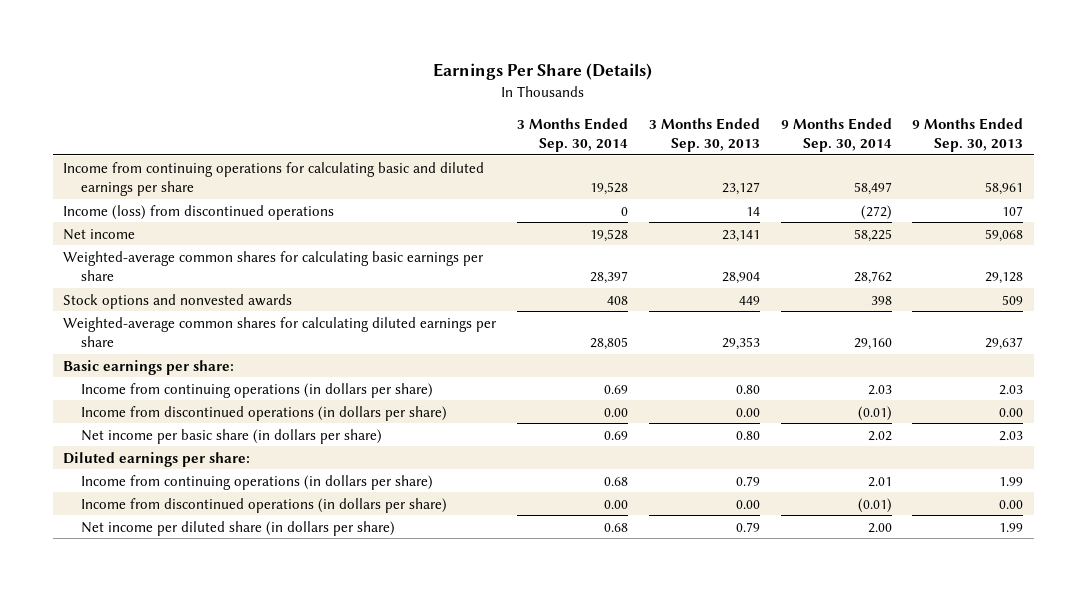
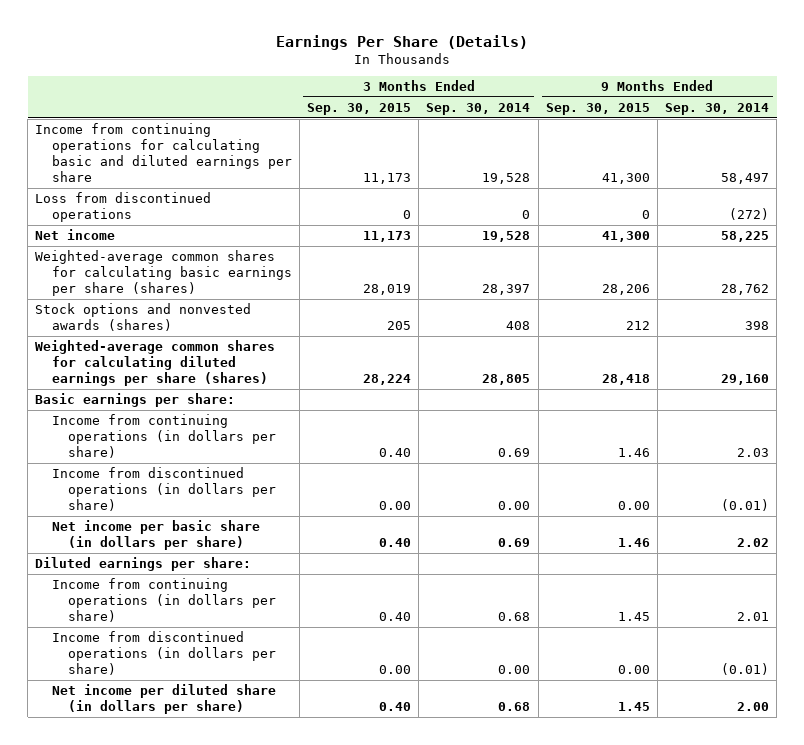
- | 3 Months Ended Sep. 30, 2014 | 3 Months Ended Sep. 30, 2013 | 9 Months Ended Sep. 30, 2014 | 9 Months Ended Sep. 30, 2013
+ | 3 Months Ended Sep. 30, 2015 | 3 Months Ended Sep. 30, 2014 | 9 Months Ended Sep. 30, 2015 | 9 Months Ended Sep. 30, 2014
- Income (loss) from discontinued operations | 0 | 14 | (272) | 107
+ Loss from discontinued operations | 0 | 0 | 0 | (272)
- Weighted-average common shares for calculating basic earnings per share | 28,397 | 28,904 | 28,762 | 29,128
- Stock options and nonvested awards | 408 | 449 | 398 | 509
- Weighted-average common shares for calculating diluted earnings per share | 28,805 | 29,353 | 29,160 | 29,637
+ Weighted-average common shares for calculating basic earnings per share (shares) | 28,019 | 28,397 | 28,206 | 28,762
+ Stock options and nonvested awards (shares) | 205 | 408 | 212 | 398
+ Weighted-average common shares for calculating diluted earnings per share (shares) | 28,224 | 28,805 | 28,418 | 29,160

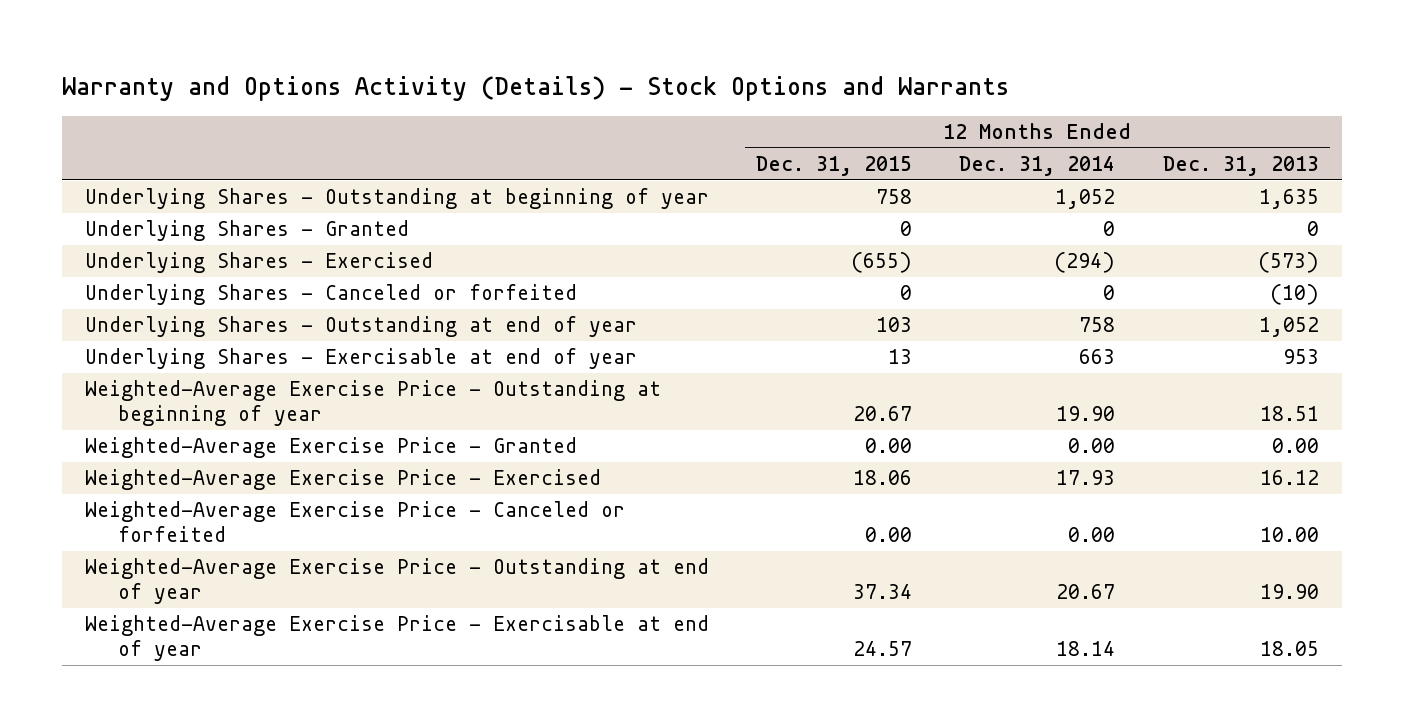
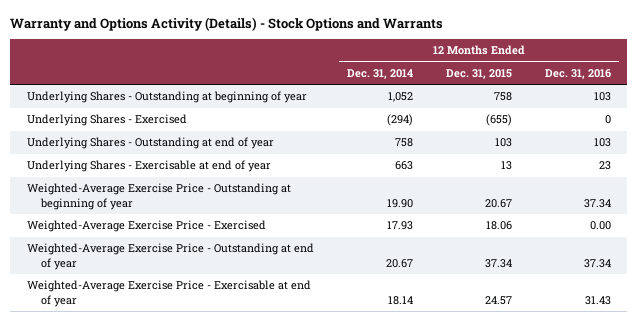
- | 12 Months Ended Dec. 31, 2015 | 12 Months Ended Dec. 31, 2014 | 12 Months Ended Dec. 31, 2013
+ | 12 Months Ended Dec. 31, 2014 | 12 Months Ended Dec. 31, 2015 | 12 Months Ended Dec. 31, 2016
- Underlying Shares - Granted | 0 | 0 | 0
- Underlying Shares - Canceled or forfeited | 0 | 0 | (10)
- Weighted-Average Exercise Price - Granted | 0.00 | 0.00 | 0.00
- Weighted-Average Exercise Price - Canceled or forfeited | 0.00 | 0.00 | 10.00

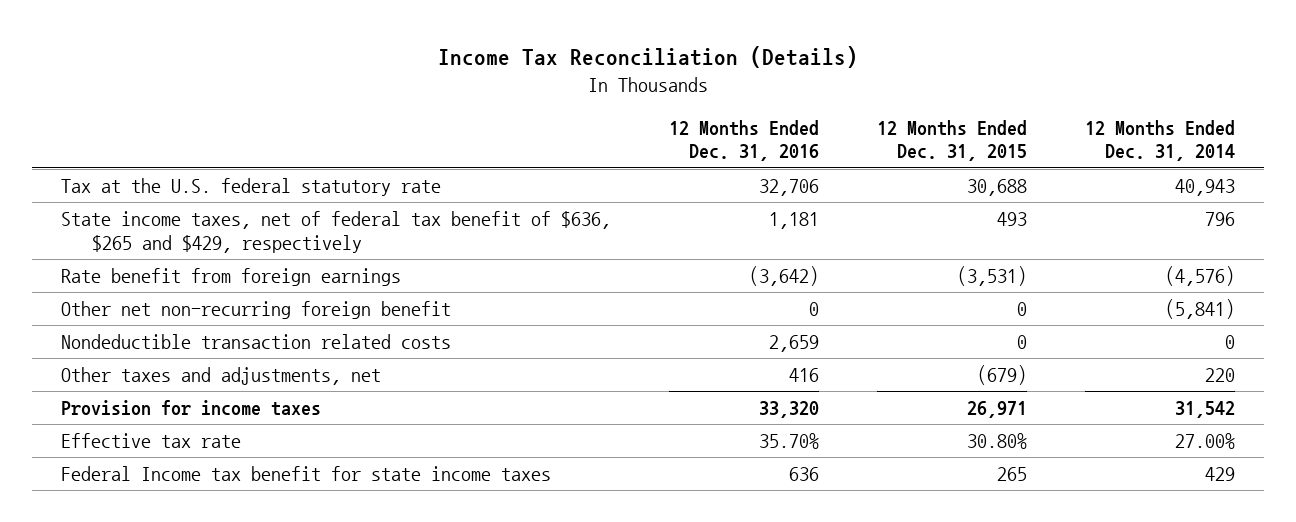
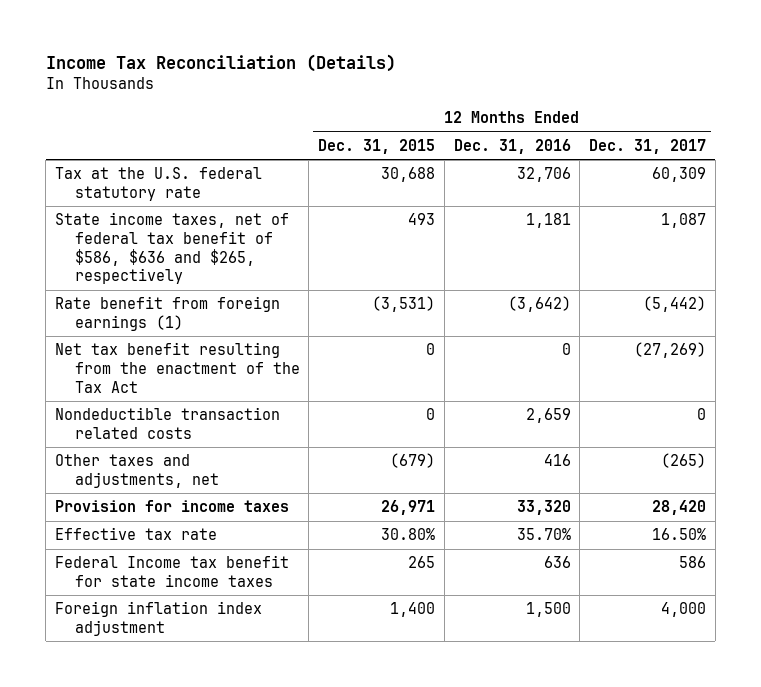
- | 12 Months Ended Dec. 31, 2016 | 12 Months Ended Dec. 31, 2015 | 12 Months Ended Dec. 31, 2014
+ | 12 Months Ended Dec. 31, 2015 | 12 Months Ended Dec. 31, 2016 | 12 Months Ended Dec. 31, 2017
- State income taxes, net of federal tax benefit of $636, $265 and $429, respectively | 1,181 | 493 | 796
- Rate benefit from foreign earnings | (3,642) | (3,531) | (4,576)
- Other net non-recurring foreign benefit | 0 | 0 | (5,841)
+ State income taxes, net of federal tax benefit of $586, $636 and $265, respectively | 493 | 1,181 | 1,087
+ Rate benefit from foreign earnings (1) | (3,531) | (3,642) | (5,442)
+ Net tax benefit resulting from the enactment of the Tax Act | 0 | 0 | (27,269)
+ Foreign inflation index adjustment | 1,400 | 1,500 | 4,000

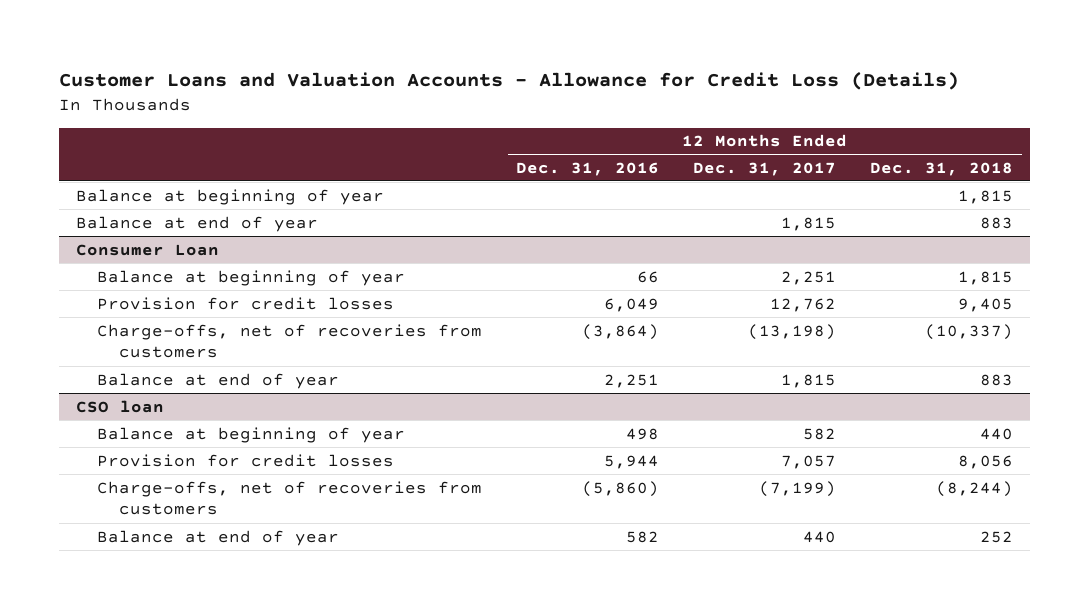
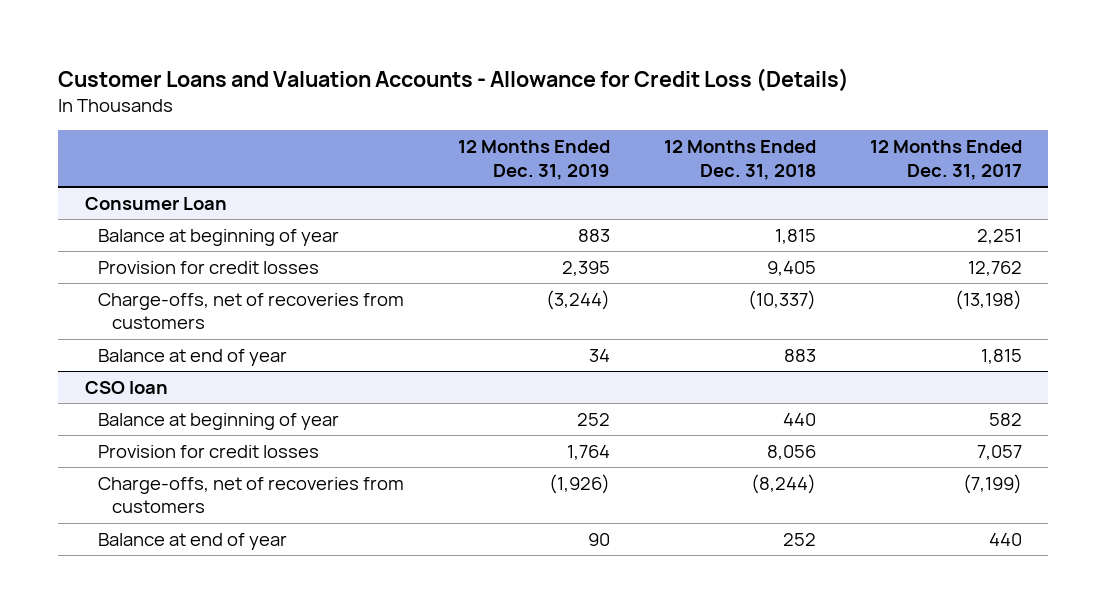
- | 12 Months Ended Dec. 31, 2016 | 12 Months Ended Dec. 31, 2017 | 12 Months Ended Dec. 31, 2018
+ | 12 Months Ended Dec. 31, 2019 | 12 Months Ended Dec. 31, 2018 | 12 Months Ended Dec. 31, 2017
- Balance at beginning of year | | | 1,815
- Balance at end of year | | 1,815 | 883

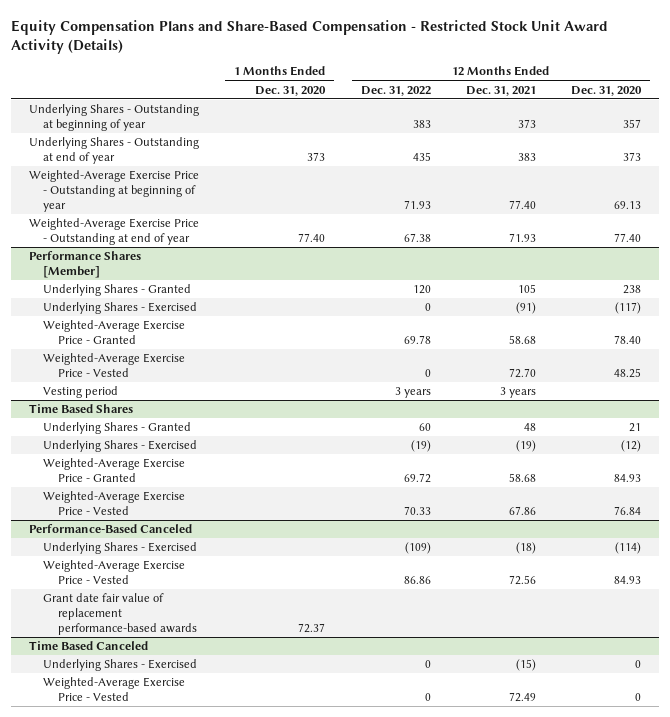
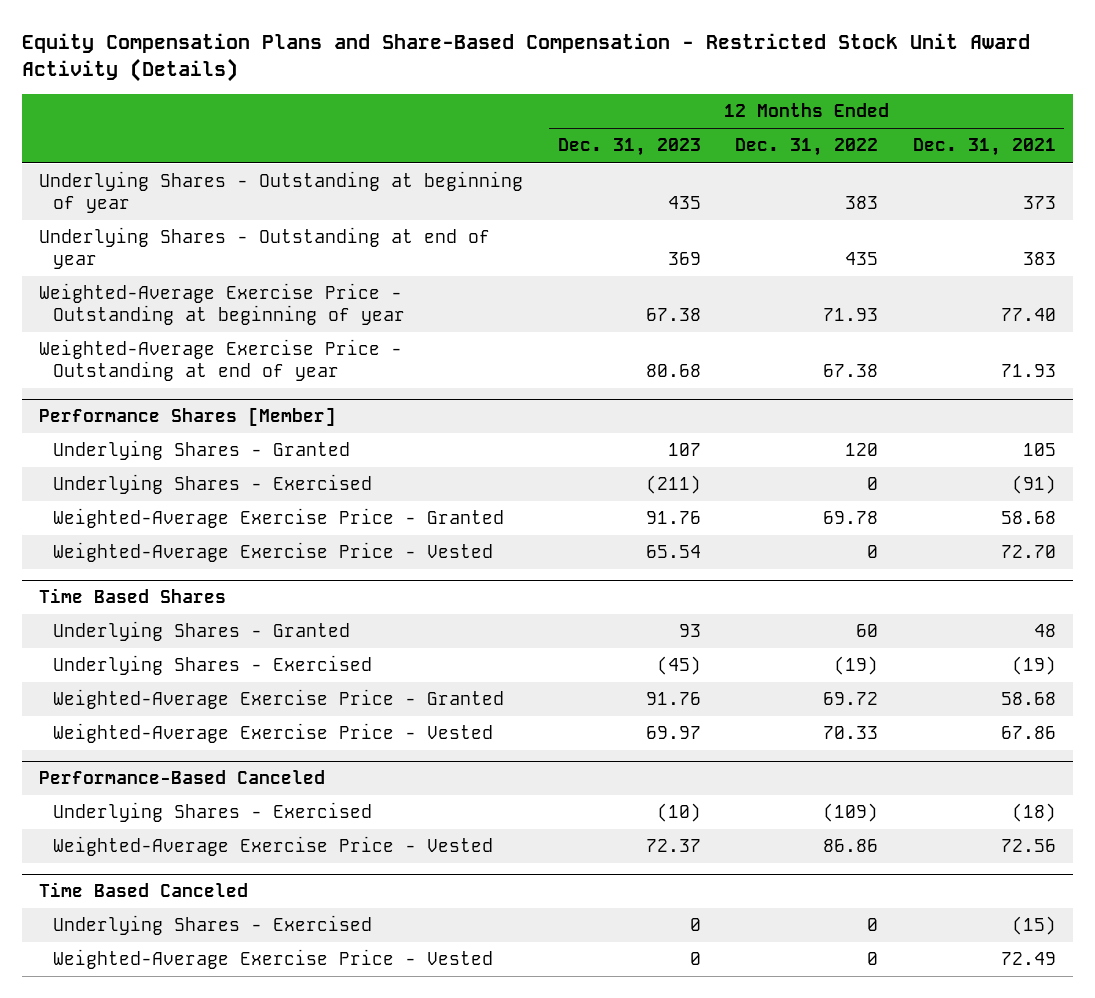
- | 1 Months Ended Dec. 31, 2020 | 12 Months Ended Dec. 31, 2022 | 12 Months Ended Dec. 31, 2021 | 12 Months Ended Dec. 31, 2020
+ | 12 Months Ended Dec. 31, 2023 | 12 Months Ended Dec. 31, 2022 | 12 Months Ended Dec. 31, 2021
@ Performance Shares [Member]
- Vesting period | | 3 years | 3 years |
@ Performance-Based Canceled
- Grant date fair value of replacement performance-based awards | 72.37 | | |

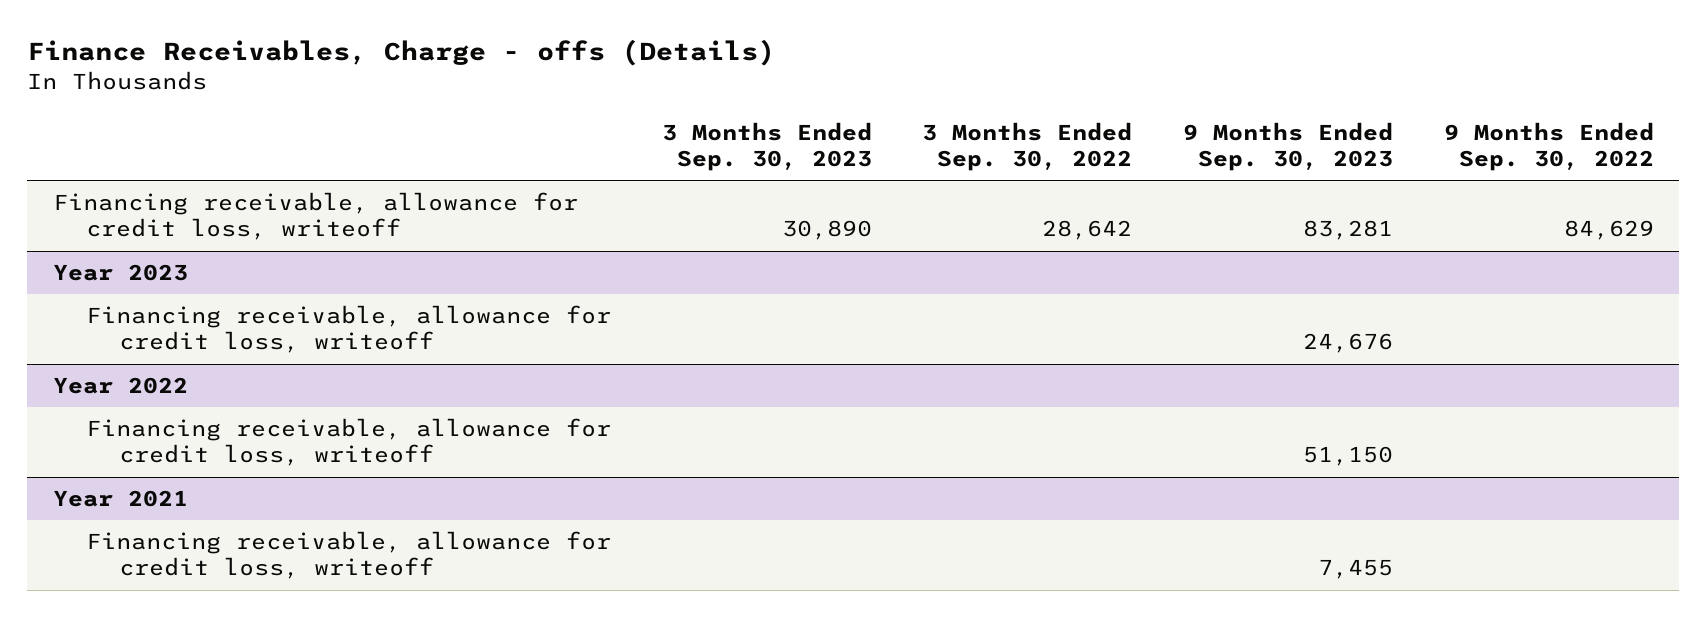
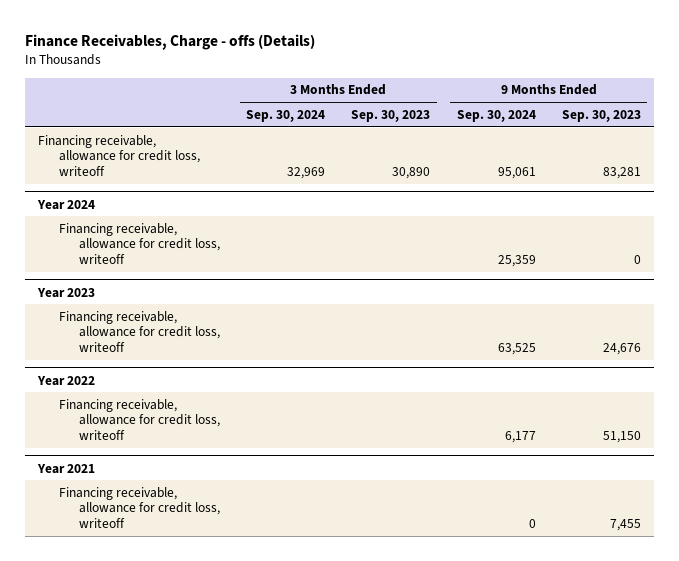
- | 3 Months Ended Sep. 30, 2023 | 3 Months Ended Sep. 30, 2022 | 9 Months Ended Sep. 30, 2023 | 9 Months Ended Sep. 30, 2022
+ | 3 Months Ended Sep. 30, 2024 | 3 Months Ended Sep. 30, 2023 | 9 Months Ended Sep. 30, 2024 | 9 Months Ended Sep. 30, 2023
+ Year 2024
+ Financing receivable, allowance for credit loss, writeoff | | | 25,359 | 0

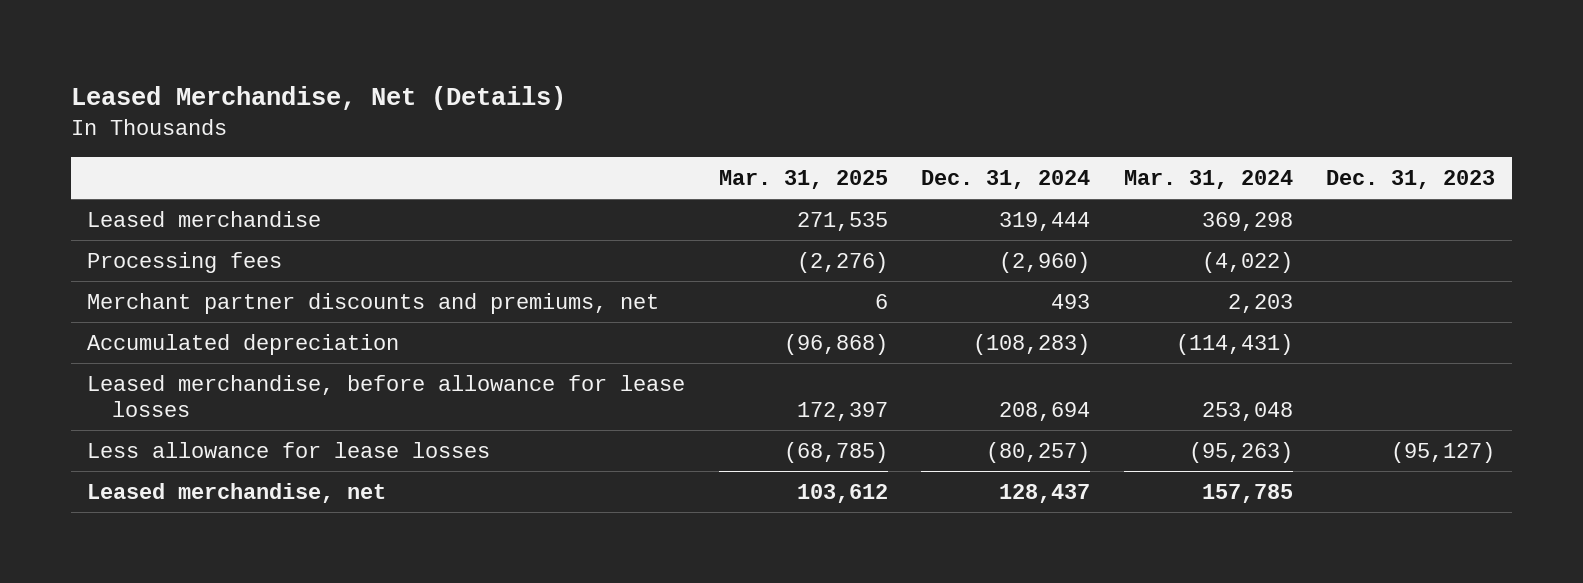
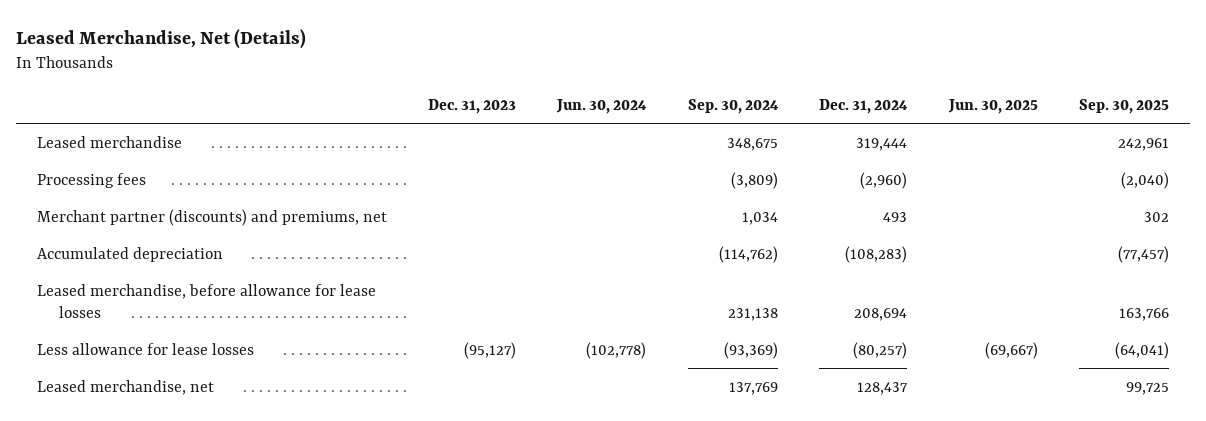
- | Mar. 31, 2025 | Dec. 31, 2024 | Mar. 31, 2024 | Dec. 31, 2023
+ | Dec. 31, 2023 | Jun. 30, 2024 | Sep. 30, 2024 | Dec. 31, 2024 | Jun. 30, 2025 | Sep. 30, 2025
- Merchant partner discounts and premiums, net | 6 | 493 | 2,203 |
+ Merchant partner (discounts) and premiums, net | | | 1,034 | 493 | | 302

